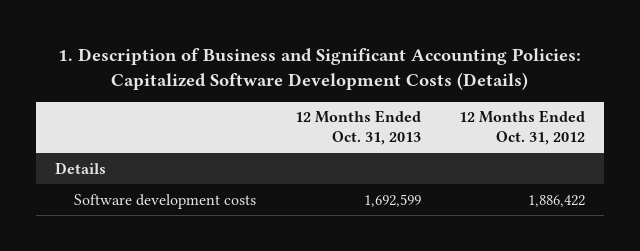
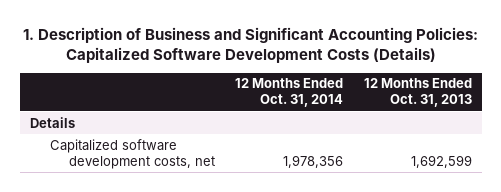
- | 12 Months Ended Oct. 31, 2013 | 12 Months Ended Oct. 31, 2012
+ | 12 Months Ended Oct. 31, 2014 | 12 Months Ended Oct. 31, 2013
- Software development costs | 1,692,599 | 1,886,422
+ Capitalized software development costs, net | 1,978,356 | 1,692,599

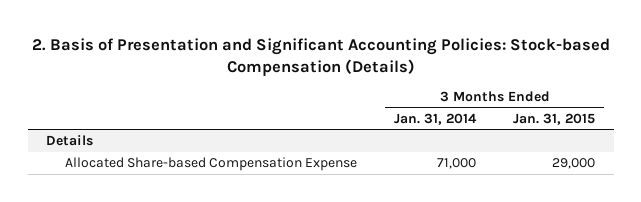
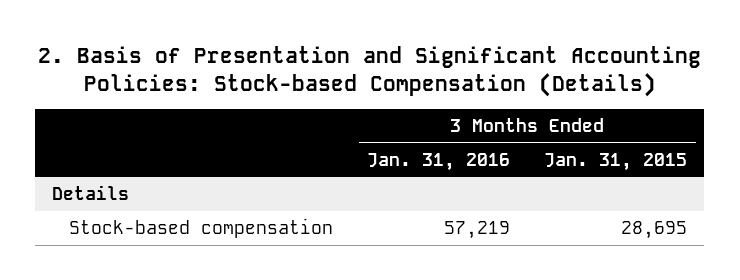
- | 3 Months Ended Jan. 31, 2014 | 3 Months Ended Jan. 31, 2015
+ | 3 Months Ended Jan. 31, 2016 | 3 Months Ended Jan. 31, 2015
- Allocated Share-based Compensation Expense | 71,000 | 29,000
+ Stock-based compensation | 57,219 | 28,695

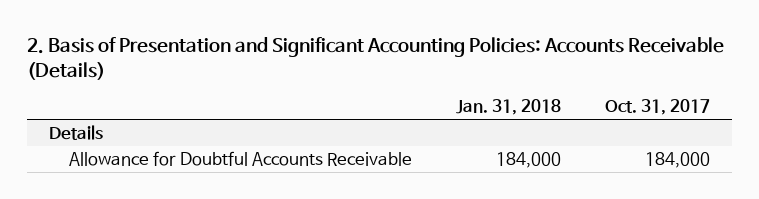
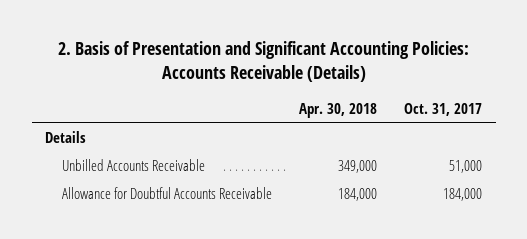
- | Jan. 31, 2018 | Oct. 31, 2017
+ | Apr. 30, 2018 | Oct. 31, 2017
+ Unbilled Accounts Receivable | 349,000 | 51,000

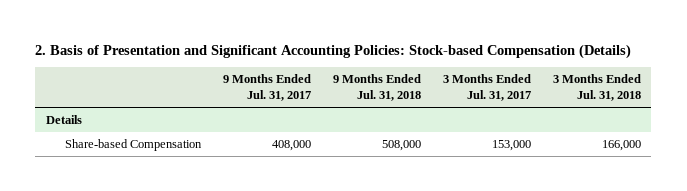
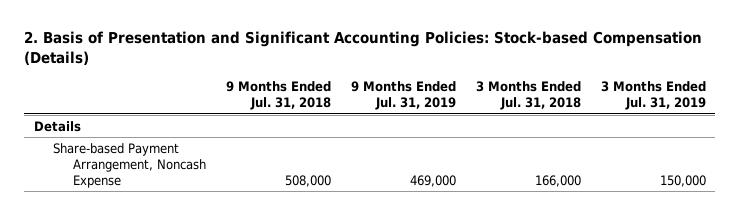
- | 9 Months Ended Jul. 31, 2017 | 9 Months Ended Jul. 31, 2018 | 3 Months Ended Jul. 31, 2017 | 3 Months Ended Jul. 31, 2018
+ | 9 Months Ended Jul. 31, 2018 | 9 Months Ended Jul. 31, 2019 | 3 Months Ended Jul. 31, 2018 | 3 Months Ended Jul. 31, 2019
- Share-based Compensation | 408,000 | 508,000 | 153,000 | 166,000
+ Share-based Payment Arrangement, Noncash Expense | 508,000 | 469,000 | 166,000 | 150,000

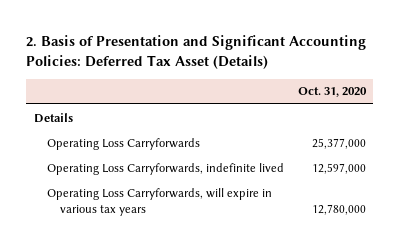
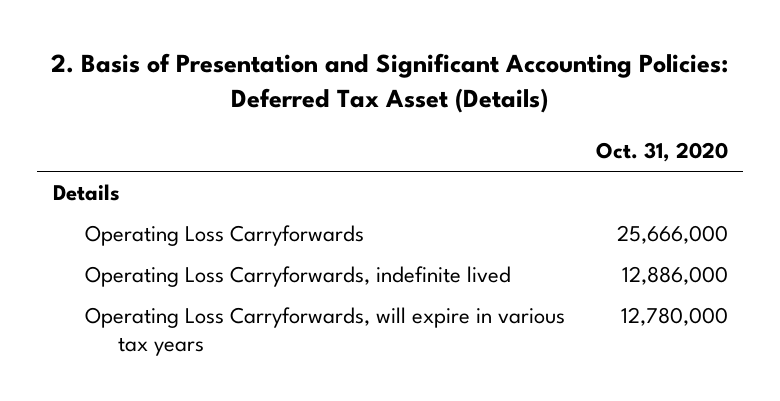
- Operating Loss Carryforwards | 25,377,000
- Operating Loss Carryforwards, indefinite lived | 12,597,000
+ Operating Loss Carryforwards | 25,666,000
+ Operating Loss Carryforwards, indefinite lived | 12,886,000

